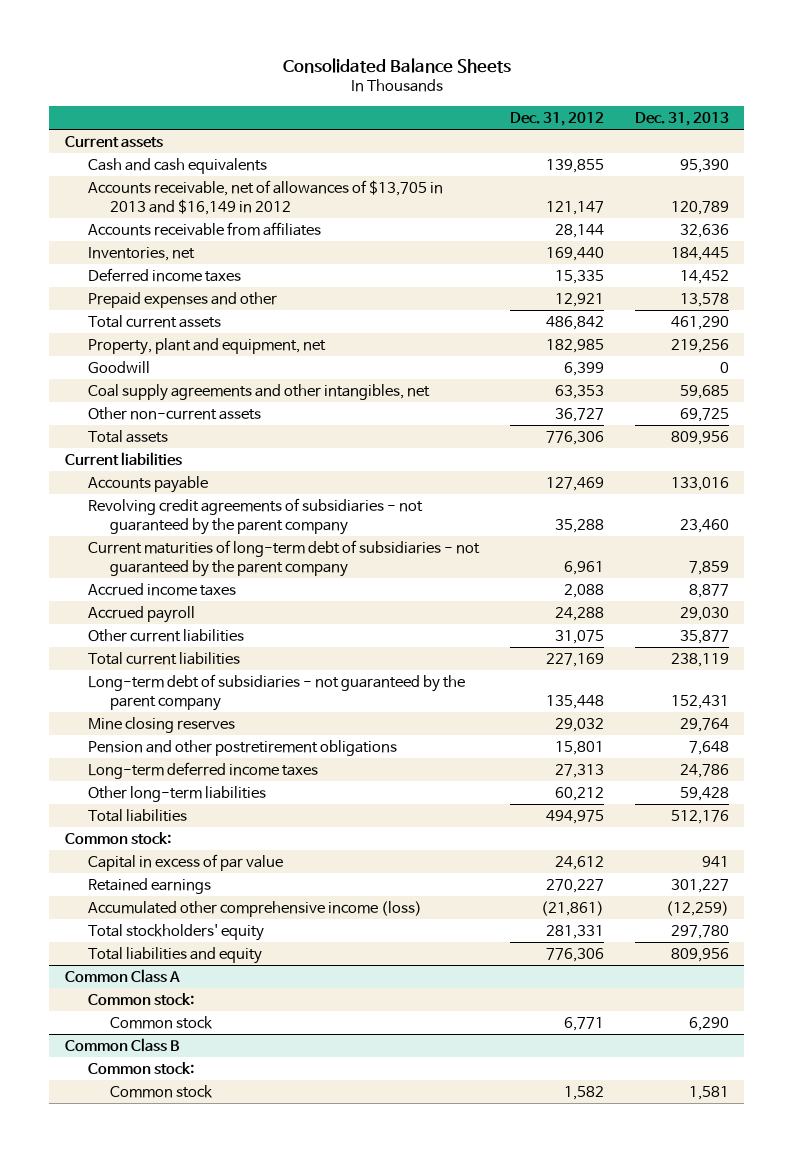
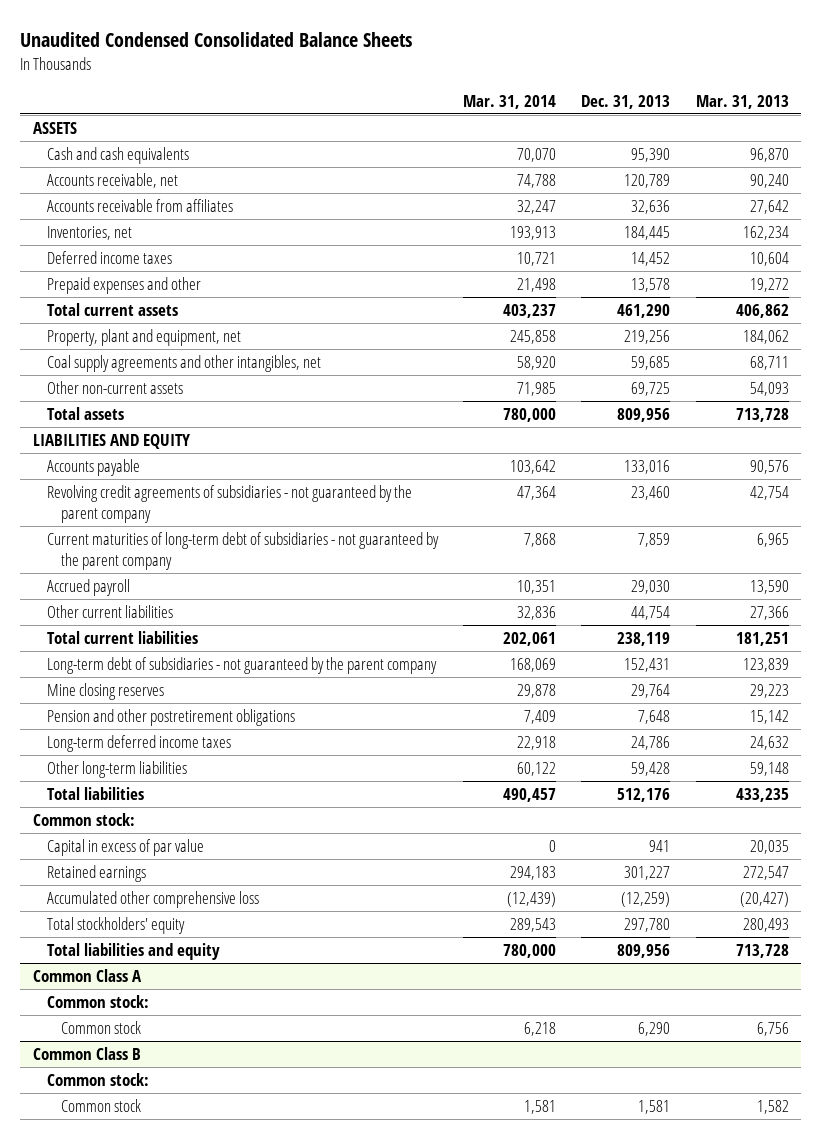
- Consolidated Balance Sheets
+ Unaudited Condensed Consolidated Balance Sheets
- | Dec. 31, 2012 | Dec. 31, 2013
+ | Mar. 31, 2014 | Dec. 31, 2013 | Mar. 31, 2013
- Current assets
+ ASSETS
- Accounts receivable, net of allowances of $13,705 in 2013 and $16,149 in 2012 | 121,147 | 120,789
+ Accounts receivable, net | 74,788 | 120,789 | 90,240
- Goodwill | 6,399 | 0
- Current liabilities
+ LIABILITIES AND EQUITY
- Accrued income taxes | 2,088 | 8,877
- Other current liabilities | 31,075 | 35,877
+ Other current liabilities | 32,836 | 44,754 | 27,366
- Accumulated other comprehensive income (loss) | (21,861) | (12,259)
+ Accumulated other comprehensive loss | (12,439) | (12,259) | (20,427)

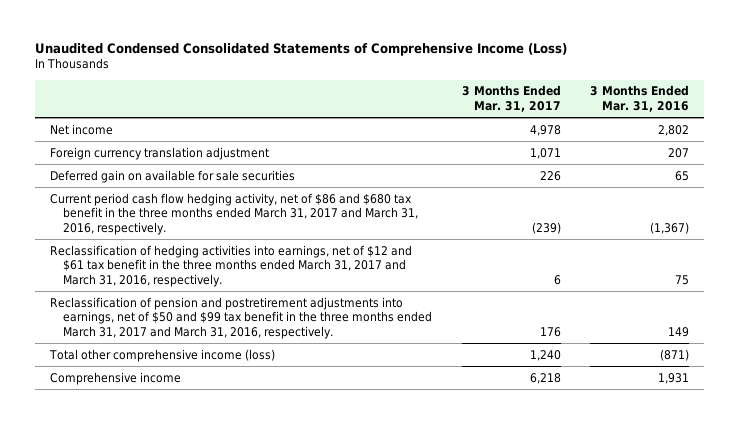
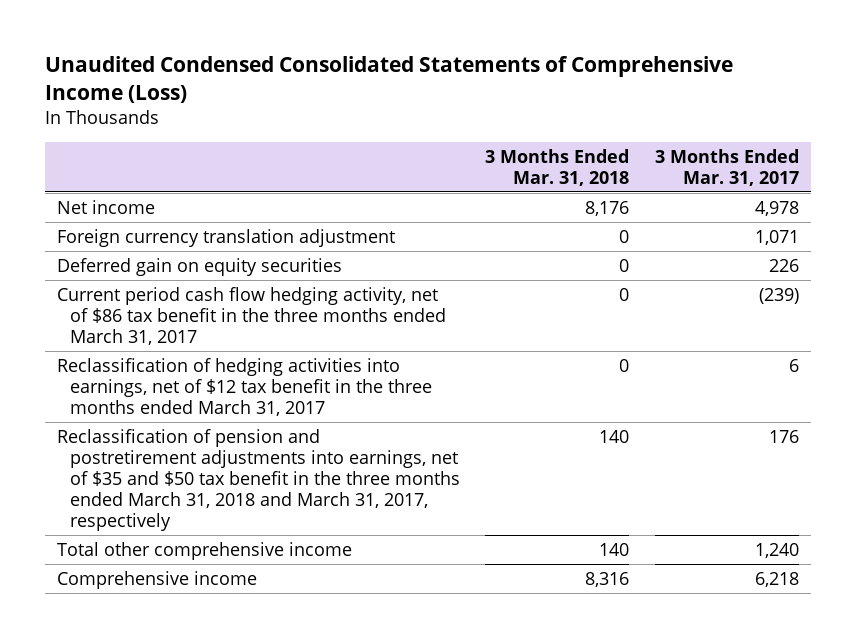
- | 3 Months Ended Mar. 31, 2017 | 3 Months Ended Mar. 31, 2016
+ | 3 Months Ended Mar. 31, 2018 | 3 Months Ended Mar. 31, 2017
- Deferred gain on available for sale securities | 226 | 65
- Current period cash flow hedging activity, net of $86 and $680 tax benefit in the three months ended March 31, 2017 and March 31, 2016, respectively. | (239) | (1,367)
- Reclassification of hedging activities into earnings, net of $12 and $61 tax benefit in the three months ended March 31, 2017 and March 31, 2016, respectively. | 6 | 75
- Reclassification of pension and postretirement adjustments into earnings, net of $50 and $99 tax benefit in the three months ended March 31, 2017 and March 31, 2016, respectively. | 176 | 149
- Total other comprehensive income (loss) | 1,240 | (871)
+ Deferred gain on equity securities | 0 | 226
+ Current period cash flow hedging activity, net of $86 tax benefit in the three months ended March 31, 2017 | 0 | (239)
+ Reclassification of hedging activities into earnings, net of $12 tax benefit in the three months ended March 31, 2017 | 0 | 6
+ Reclassification of pension and postretirement adjustments into earnings, net of $35 and $50 tax benefit in the three months ended March 31, 2018 and March 31, 2017, respectively | 140 | 176
+ Total other comprehensive income | 140 | 1,240

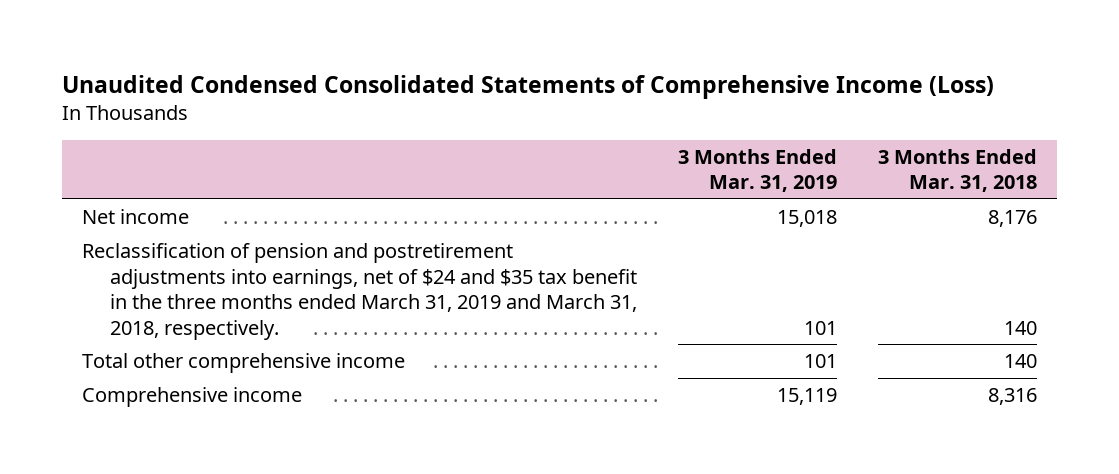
- | 3 Months Ended Mar. 31, 2018 | 3 Months Ended Mar. 31, 2017
+ | 3 Months Ended Mar. 31, 2019 | 3 Months Ended Mar. 31, 2018
- Foreign currency translation adjustment | 0 | 1,071
- Deferred gain on equity securities | 0 | 226
- Current period cash flow hedging activity, net of $86 tax benefit in the three months ended March 31, 2017 | 0 | (239)
- Reclassification of hedging activities into earnings, net of $12 tax benefit in the three months ended March 31, 2017 | 0 | 6
- Reclassification of pension and postretirement adjustments into earnings, net of $35 and $50 tax benefit in the three months ended March 31, 2018 and March 31, 2017, respectively | 140 | 176
+ Reclassification of pension and postretirement adjustments into earnings, net of $24 and $35 tax benefit in the three months ended March 31, 2019 and March 31, 2018, respectively. | 101 | 140

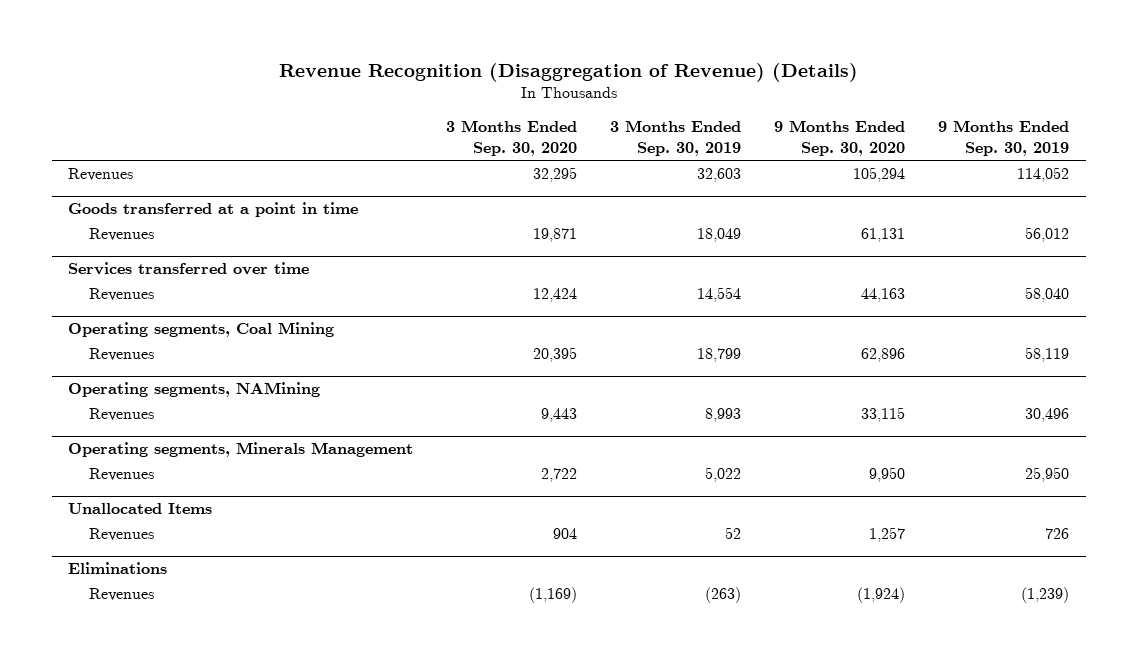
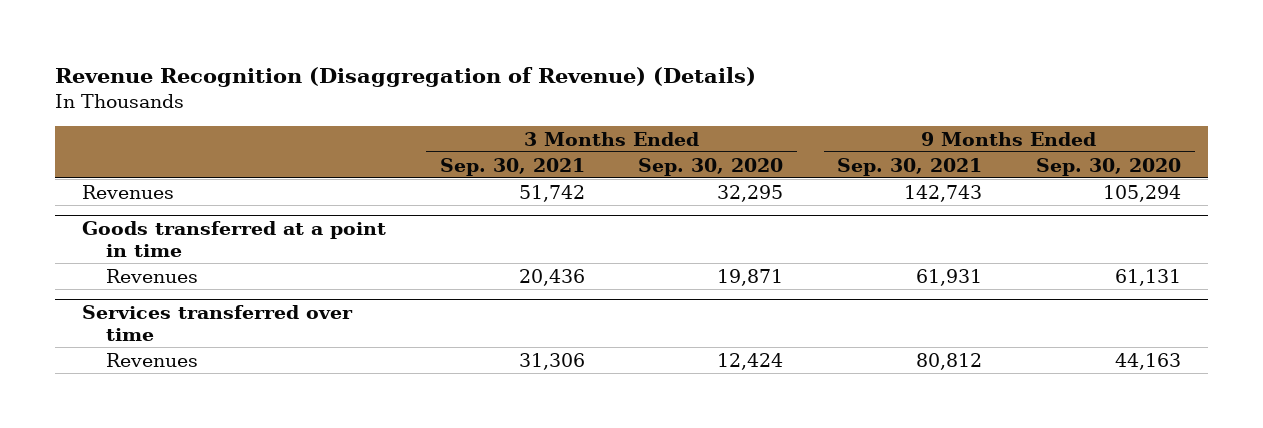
- | 3 Months Ended Sep. 30, 2020 | 3 Months Ended Sep. 30, 2019 | 9 Months Ended Sep. 30, 2020 | 9 Months Ended Sep. 30, 2019
+ | 3 Months Ended Sep. 30, 2021 | 3 Months Ended Sep. 30, 2020 | 9 Months Ended Sep. 30, 2021 | 9 Months Ended Sep. 30, 2020
- Operating segments, Coal Mining
- Revenues | 20,395 | 18,799 | 62,896 | 58,119
- Operating segments, NAMining
- Revenues | 9,443 | 8,993 | 33,115 | 30,496
- Operating segments, Minerals Management
- Revenues | 2,722 | 5,022 | 9,950 | 25,950
- Unallocated Items
- Revenues | 904 | 52 | 1,257 | 726
- Eliminations
- Revenues | (1,169) | (263) | (1,924) | (1,239)

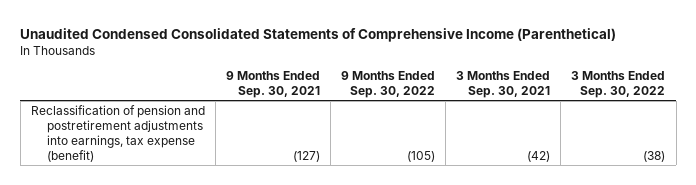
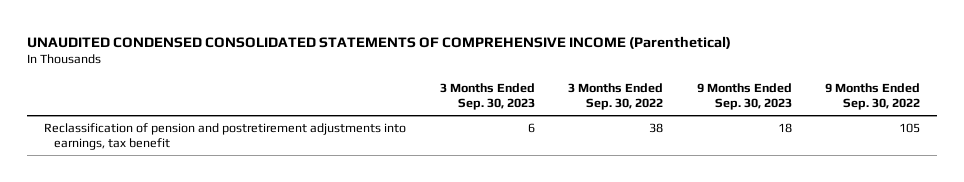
- Unaudited Condensed Consolidated Statements of Comprehensive Income (Parenthetical)
+ UNAUDITED CONDENSED CONSOLIDATED STATEMENTS OF COMPREHENSIVE INCOME (Parenthetical)
- | 9 Months Ended Sep. 30, 2021 | 9 Months Ended Sep. 30, 2022 | 3 Months Ended Sep. 30, 2021 | 3 Months Ended Sep. 30, 2022
+ | 3 Months Ended Sep. 30, 2023 | 3 Months Ended Sep. 30, 2022 | 9 Months Ended Sep. 30, 2023 | 9 Months Ended Sep. 30, 2022
- Reclassification of pension and postretirement adjustments into earnings, tax expense (benefit) | (127) | (105) | (42) | (38)
+ Reclassification of pension and postretirement adjustments into earnings, tax benefit | 6 | 38 | 18 | 105

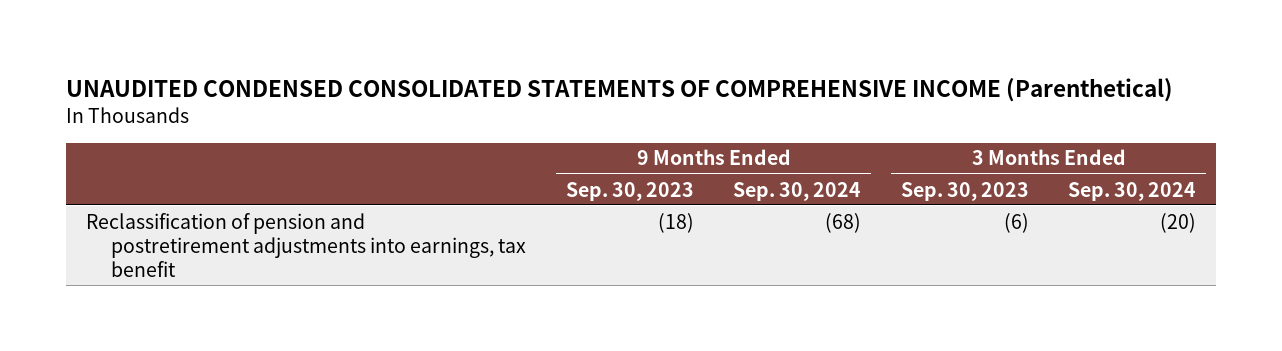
- | 3 Months Ended Sep. 30, 2023 | 3 Months Ended Sep. 30, 2022 | 9 Months Ended Sep. 30, 2023 | 9 Months Ended Sep. 30, 2022
+ | 9 Months Ended Sep. 30, 2023 | 9 Months Ended Sep. 30, 2024 | 3 Months Ended Sep. 30, 2023 | 3 Months Ended Sep. 30, 2024
- Reclassification of pension and postretirement adjustments into earnings, tax benefit | 6 | 38 | 18 | 105
+ Reclassification of pension and postretirement adjustments into earnings, tax benefit | (18) | (68) | (6) | (20)

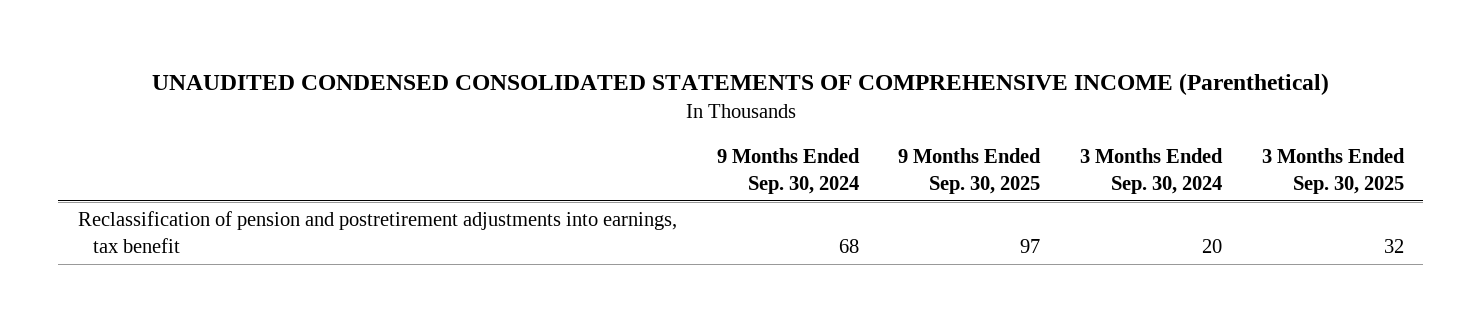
- | 9 Months Ended Sep. 30, 2023 | 9 Months Ended Sep. 30, 2024 | 3 Months Ended Sep. 30, 2023 | 3 Months Ended Sep. 30, 2024
+ | 9 Months Ended Sep. 30, 2024 | 9 Months Ended Sep. 30, 2025 | 3 Months Ended Sep. 30, 2024 | 3 Months Ended Sep. 30, 2025
- Reclassification of pension and postretirement adjustments into earnings, tax benefit | (18) | (68) | (6) | (20)
+ Reclassification of pension and postretirement adjustments into earnings, tax benefit | 68 | 97 | 20 | 32

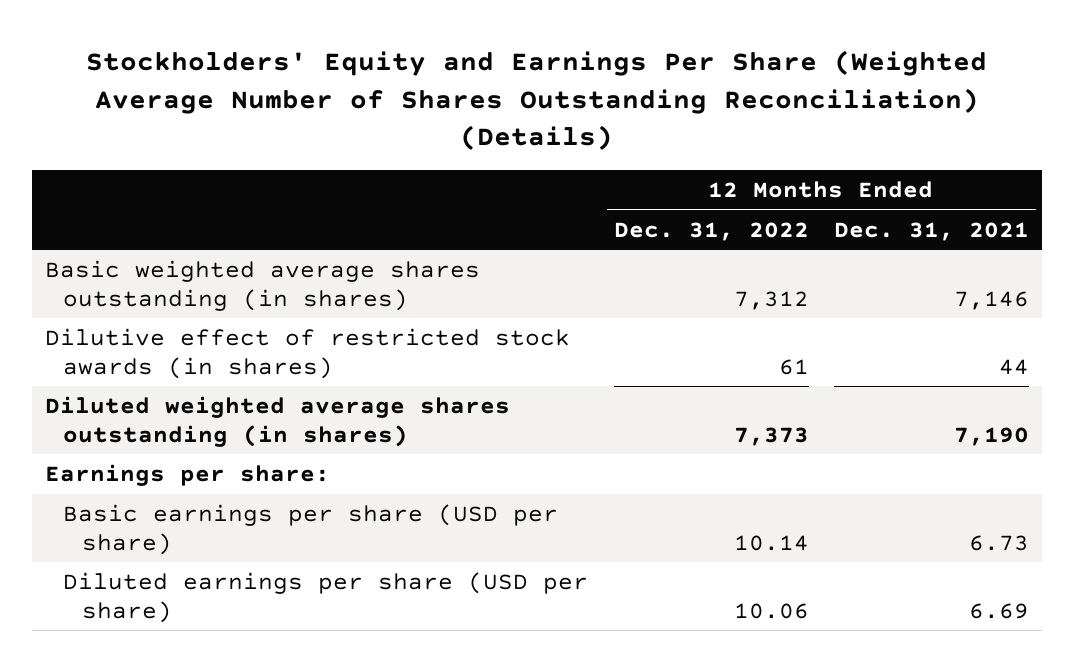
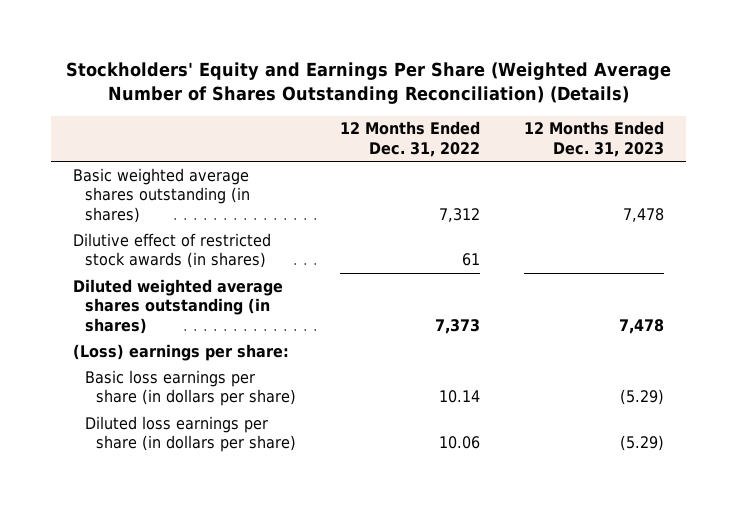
- | 12 Months Ended Dec. 31, 2022 | 12 Months Ended Dec. 31, 2021
+ | 12 Months Ended Dec. 31, 2022 | 12 Months Ended Dec. 31, 2023
- Earnings per share:
- Basic earnings per share (USD per share) | 10.14 | 6.73
- Diluted earnings per share (USD per share) | 10.06 | 6.69
+ (Loss) earnings per share:
+ Basic loss earnings per share (in dollars per share) | 10.14 | (5.29)
+ Diluted loss earnings per share (in dollars per share) | 10.06 | (5.29)

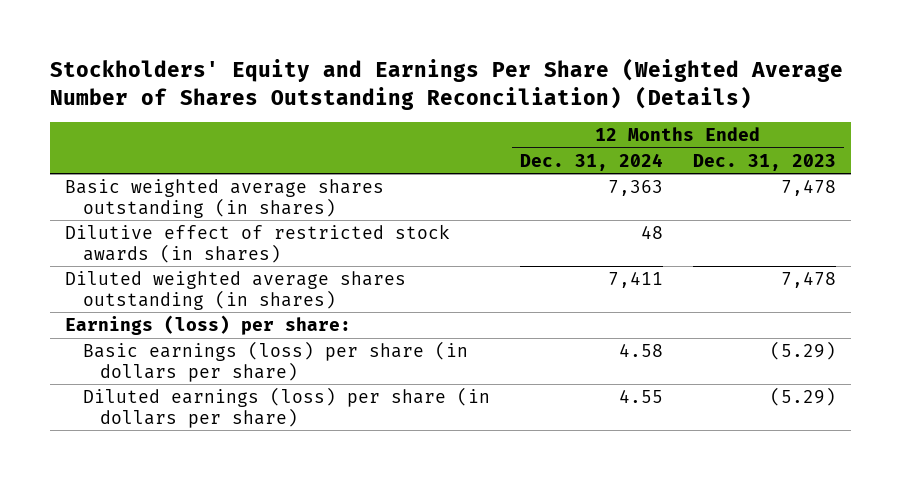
- | 12 Months Ended Dec. 31, 2022 | 12 Months Ended Dec. 31, 2023
+ | 12 Months Ended Dec. 31, 2024 | 12 Months Ended Dec. 31, 2023
- (Loss) earnings per share:
- Basic loss earnings per share (in dollars per share) | 10.14 | (5.29)
- Diluted loss earnings per share (in dollars per share) | 10.06 | (5.29)
+ Earnings (loss) per share:
+ Basic earnings (loss) per share (in dollars per share) | 4.58 | (5.29)
+ Diluted earnings (loss) per share (in dollars per share) | 4.55 | (5.29)

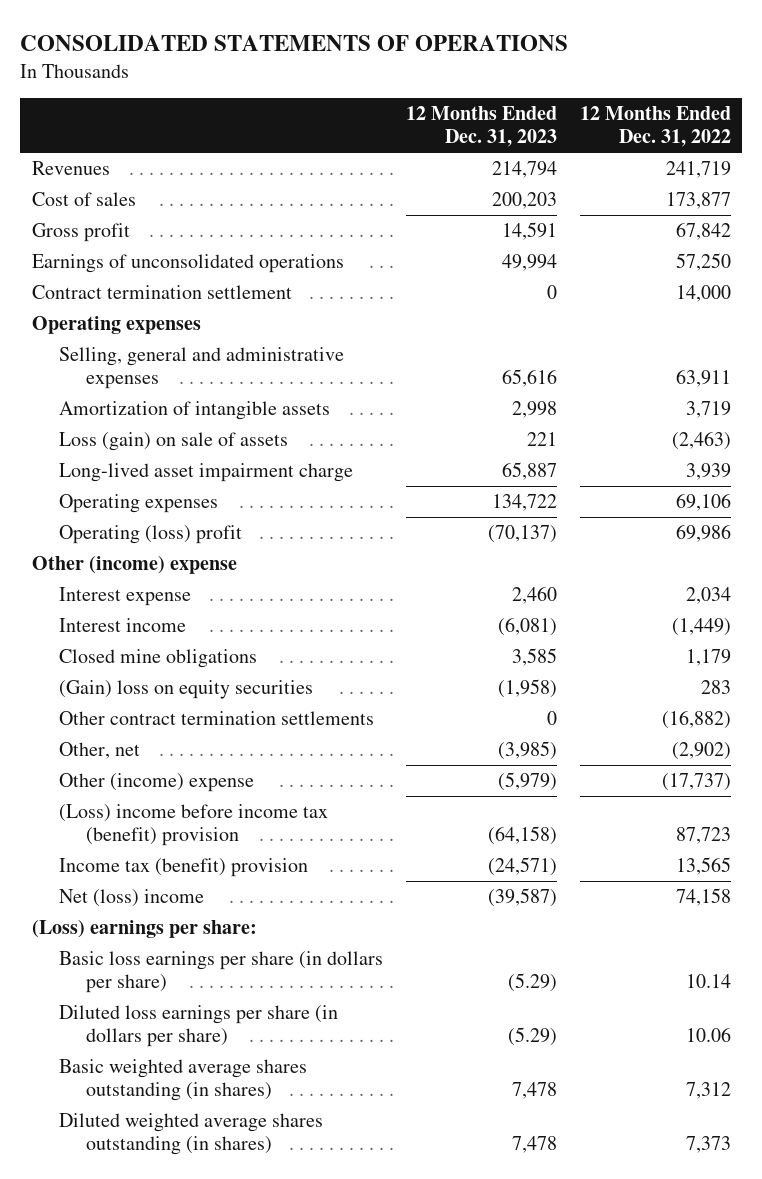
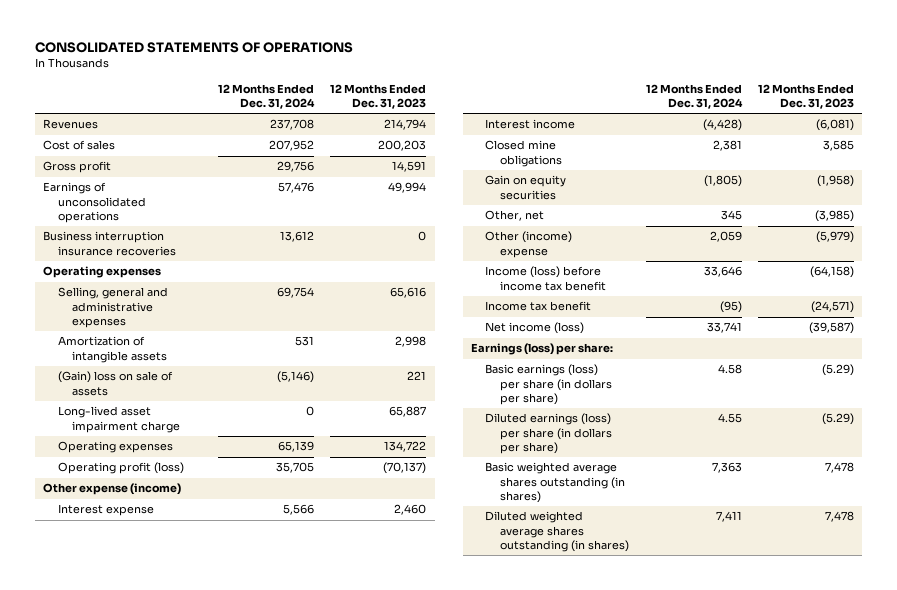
- | 12 Months Ended Dec. 31, 2023 | 12 Months Ended Dec. 31, 2022
+ | 12 Months Ended Dec. 31, 2024 | 12 Months Ended Dec. 31, 2023
- Contract termination settlement | 0 | 14,000
+ Business interruption insurance recoveries | 13,612 | 0
- Loss (gain) on sale of assets | 221 | (2,463)
+ (Gain) loss on sale of assets | (5,146) | 221
- Operating (loss) profit | (70,137) | 69,986
- Other (income) expense
+ Operating profit (loss) | 35,705 | (70,137)
+ Other expense (income)
- (Gain) loss on equity securities | (1,958) | 283
- Other contract termination settlements | 0 | (16,882)
+ Gain on equity securities | (1,805) | (1,958)
- (Loss) income before income tax (benefit) provision | (64,158) | 87,723
- Income tax (benefit) provision | (24,571) | 13,565
- Net (loss) income | (39,587) | 74,158
- (Loss) earnings per share:
- Basic loss earnings per share (in dollars per share) | (5.29) | 10.14
- Diluted loss earnings per share (in dollars per share) | (5.29) | 10.06
+ Income (loss) before income tax benefit | 33,646 | (64,158)
+ Income tax benefit | (95) | (24,571)
+ Net income (loss) | 33,741 | (39,587)
+ Earnings (loss) per share:
+ Basic earnings (loss) per share (in dollars per share) | 4.58 | (5.29)
+ Diluted earnings (loss) per share (in dollars per share) | 4.55 | (5.29)

